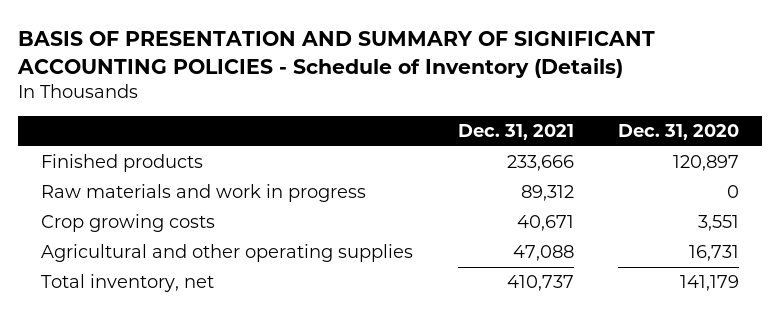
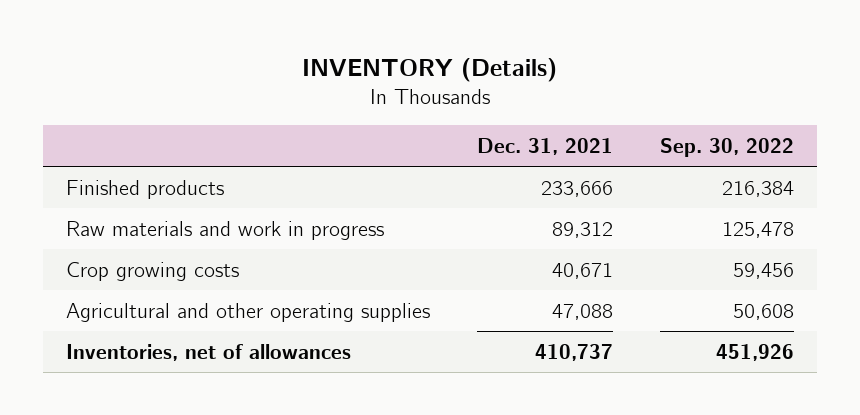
- BASIS OF PRESENTATION AND SUMMARY OF SIGNIFICANT ACCOUNTING POLICIES - Schedule of Inventory (Details)
+ INVENTORY (Details)
- | Dec. 31, 2021 | Dec. 31, 2020
+ | Dec. 31, 2021 | Sep. 30, 2022
- Total inventory, net | 410,737 | 141,179
+ Inventories, net of allowances | 410,737 | 451,926

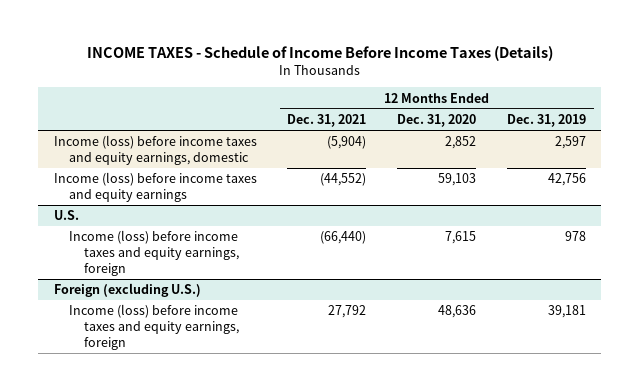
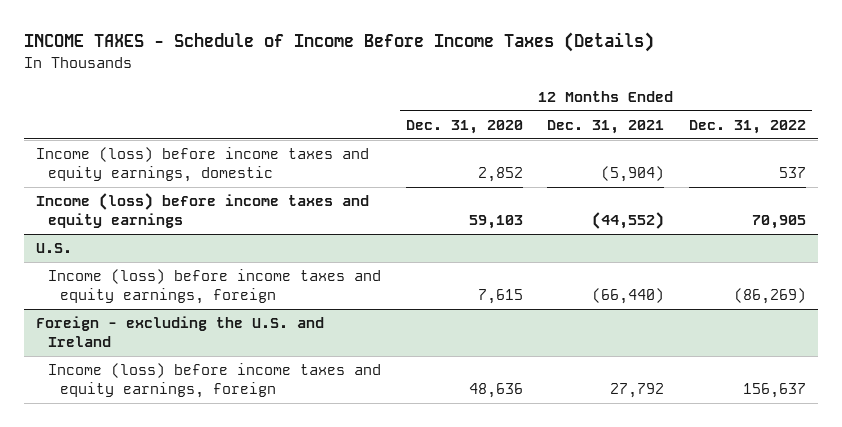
- | 12 Months Ended Dec. 31, 2021 | 12 Months Ended Dec. 31, 2020 | 12 Months Ended Dec. 31, 2019
+ | 12 Months Ended Dec. 31, 2020 | 12 Months Ended Dec. 31, 2021 | 12 Months Ended Dec. 31, 2022
- Foreign (excluding U.S.)
+ Foreign - excluding the U.S. and Ireland

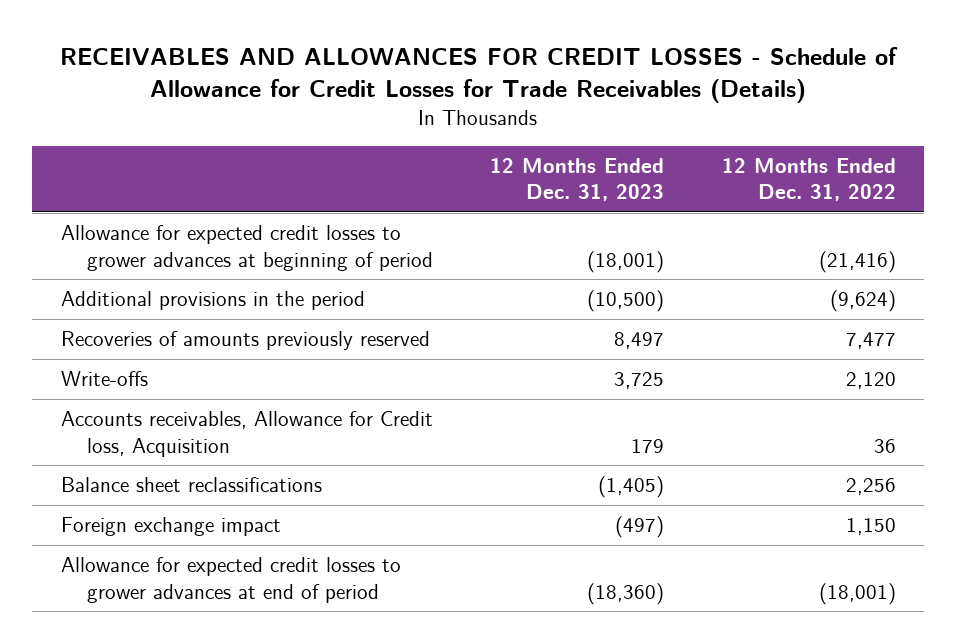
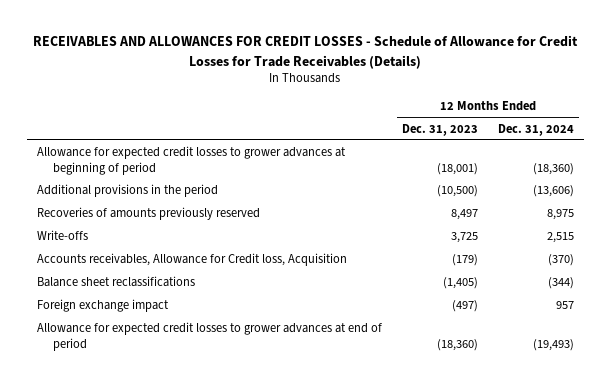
- | 12 Months Ended Dec. 31, 2023 | 12 Months Ended Dec. 31, 2022
+ | 12 Months Ended Dec. 31, 2023 | 12 Months Ended Dec. 31, 2024
- Accounts receivables, Allowance for Credit loss, Acquisition | 179 | 36
+ Accounts receivables, Allowance for Credit loss, Acquisition | (179) | (370)

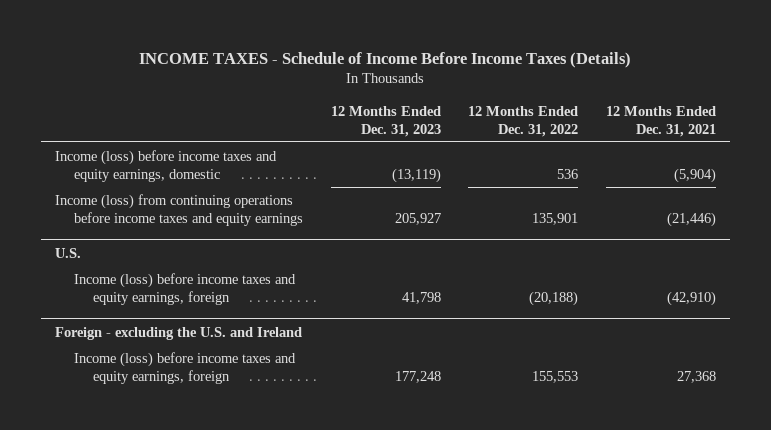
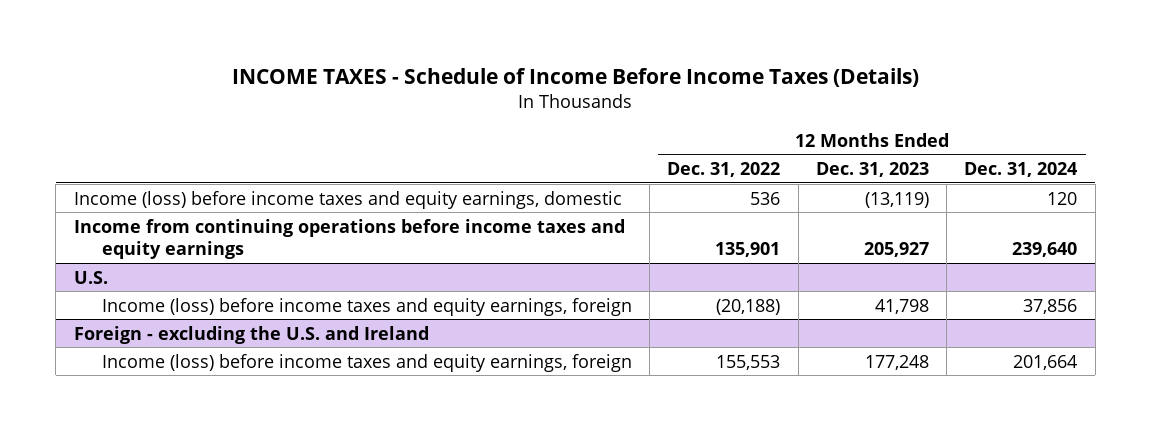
- | 12 Months Ended Dec. 31, 2023 | 12 Months Ended Dec. 31, 2022 | 12 Months Ended Dec. 31, 2021
+ | 12 Months Ended Dec. 31, 2022 | 12 Months Ended Dec. 31, 2023 | 12 Months Ended Dec. 31, 2024
- Income (loss) from continuing operations before income taxes and equity earnings | 205,927 | 135,901 | (21,446)
+ Income from continuing operations before income taxes and equity earnings | 135,901 | 205,927 | 239,640

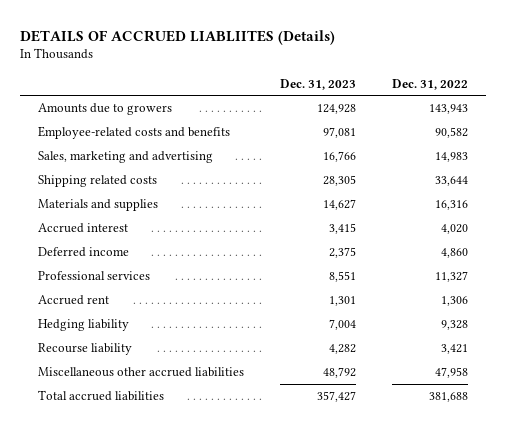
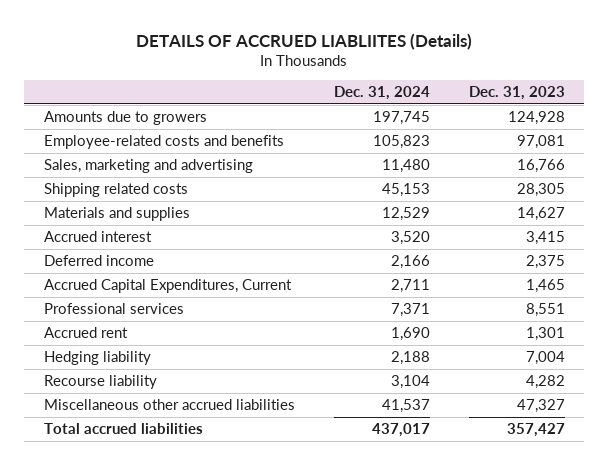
- | Dec. 31, 2023 | Dec. 31, 2022
+ | Dec. 31, 2024 | Dec. 31, 2023
+ Accrued Capital Expenditures, Current | 2,711 | 1,465
- Miscellaneous other accrued liabilities | 48,792 | 47,958
+ Miscellaneous other accrued liabilities | 41,537 | 47,327

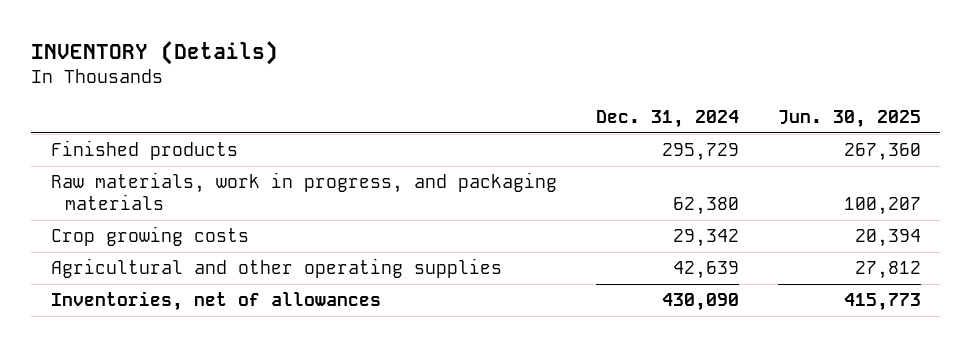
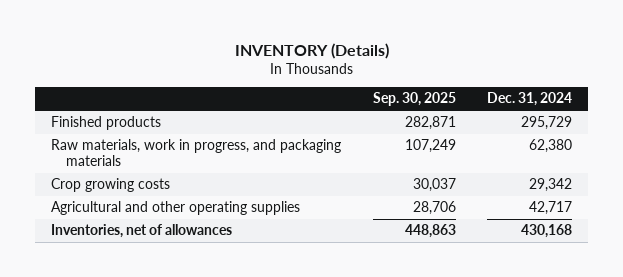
- | Dec. 31, 2024 | Jun. 30, 2025
+ | Sep. 30, 2025 | Dec. 31, 2024
- Agricultural and other operating supplies | 42,639 | 27,812
- Inventories, net of allowances | 430,090 | 415,773
+ Agricultural and other operating supplies | 28,706 | 42,717
+ Inventories, net of allowances | 448,863 | 430,168

